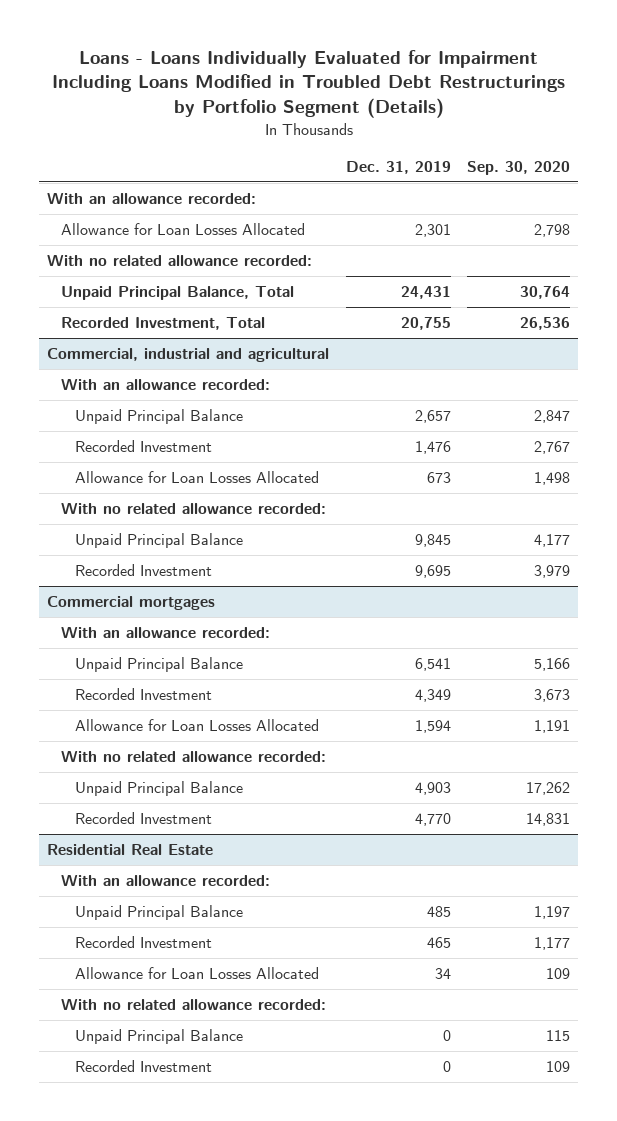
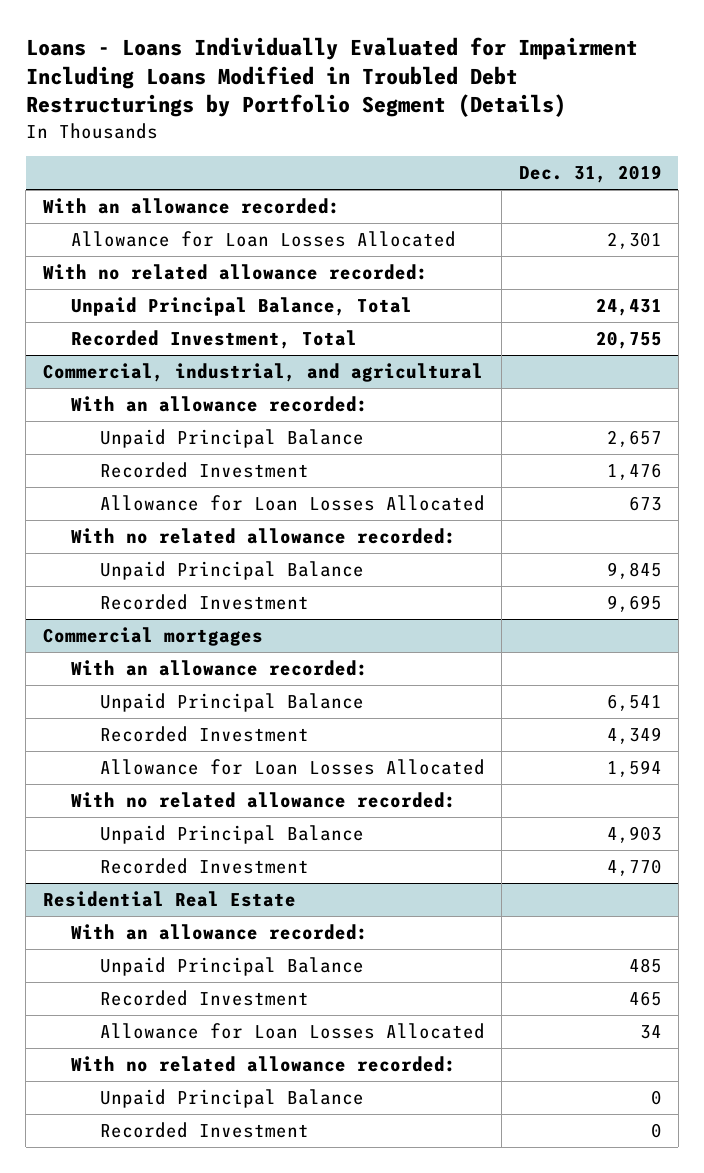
- | Dec. 31, 2019 | Sep. 30, 2020
+ | Dec. 31, 2019
- Commercial, industrial and agricultural
+ Commercial, industrial, and agricultural

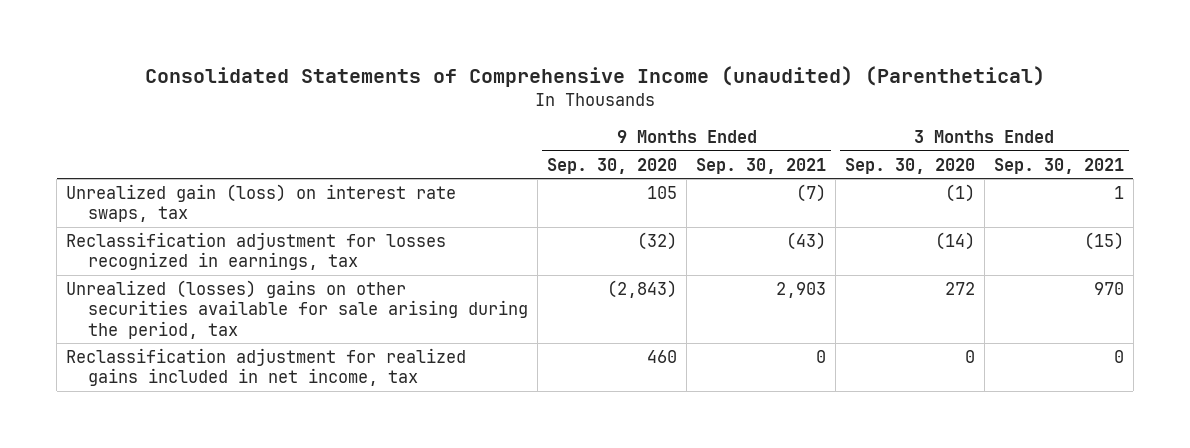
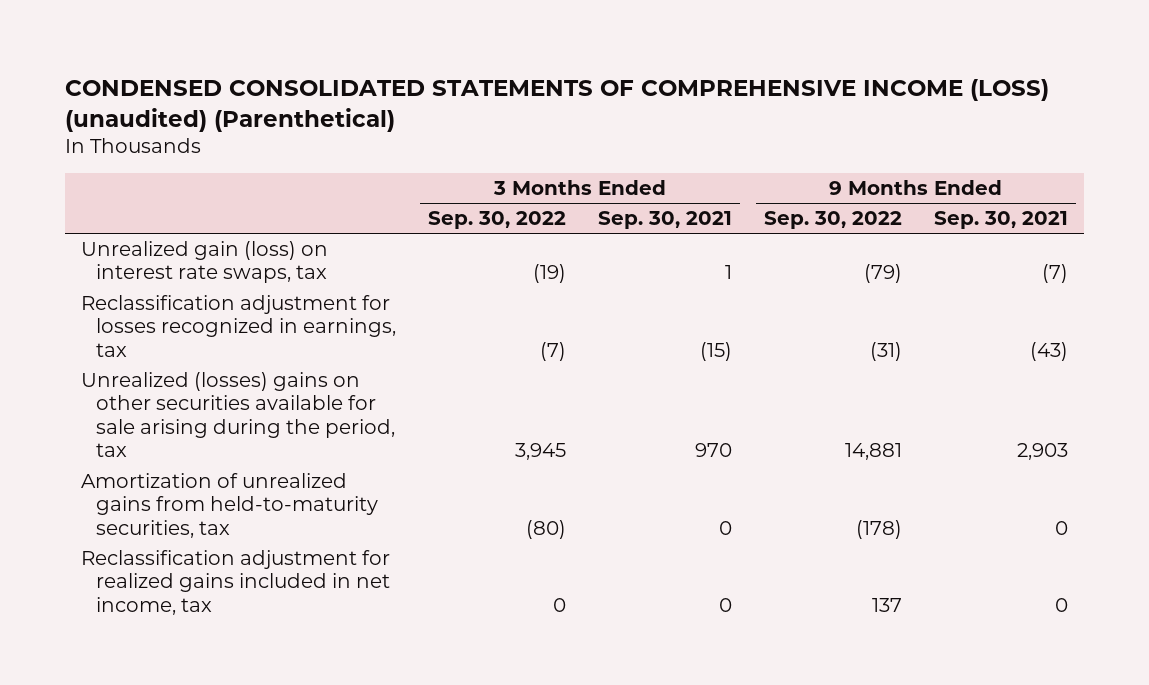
- Consolidated Statements of Comprehensive Income (unaudited) (Parenthetical)
+ CONDENSED CONSOLIDATED STATEMENTS OF COMPREHENSIVE INCOME (LOSS) (unaudited) (Parenthetical)
- | 9 Months Ended Sep. 30, 2020 | 9 Months Ended Sep. 30, 2021 | 3 Months Ended Sep. 30, 2020 | 3 Months Ended Sep. 30, 2021
+ | 3 Months Ended Sep. 30, 2022 | 3 Months Ended Sep. 30, 2021 | 9 Months Ended Sep. 30, 2022 | 9 Months Ended Sep. 30, 2021
+ Amortization of unrealized gains from held-to-maturity securities, tax | (80) | 0 | (178) | 0

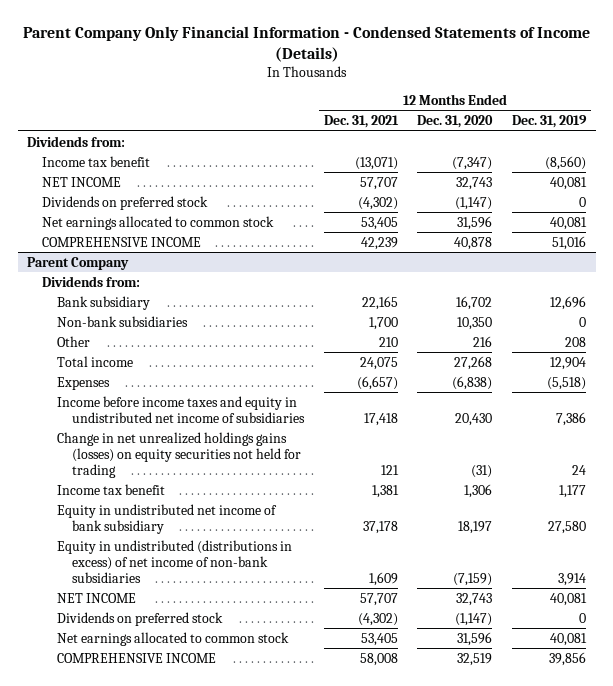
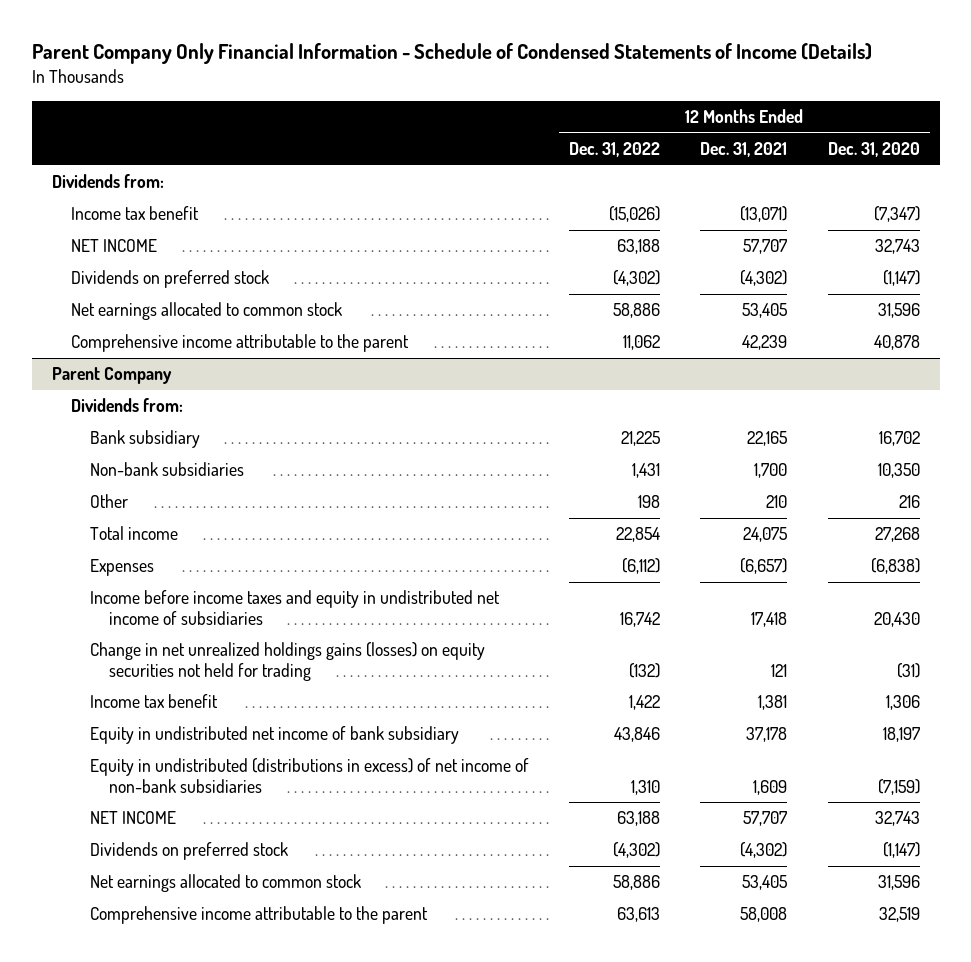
- Parent Company Only Financial Information - Condensed Statements of Income (Details)
+ Parent Company Only Financial Information - Schedule of Condensed Statements of Income (Details)
- | 12 Months Ended Dec. 31, 2021 | 12 Months Ended Dec. 31, 2020 | 12 Months Ended Dec. 31, 2019
+ | 12 Months Ended Dec. 31, 2022 | 12 Months Ended Dec. 31, 2021 | 12 Months Ended Dec. 31, 2020
- COMPREHENSIVE INCOME | 42,239 | 40,878 | 51,016
+ Comprehensive income attributable to the parent | 11,062 | 42,239 | 40,878
@ Parent Company
- COMPREHENSIVE INCOME | 58,008 | 32,519 | 39,856
+ Comprehensive income attributable to the parent | 63,613 | 58,008 | 32,519

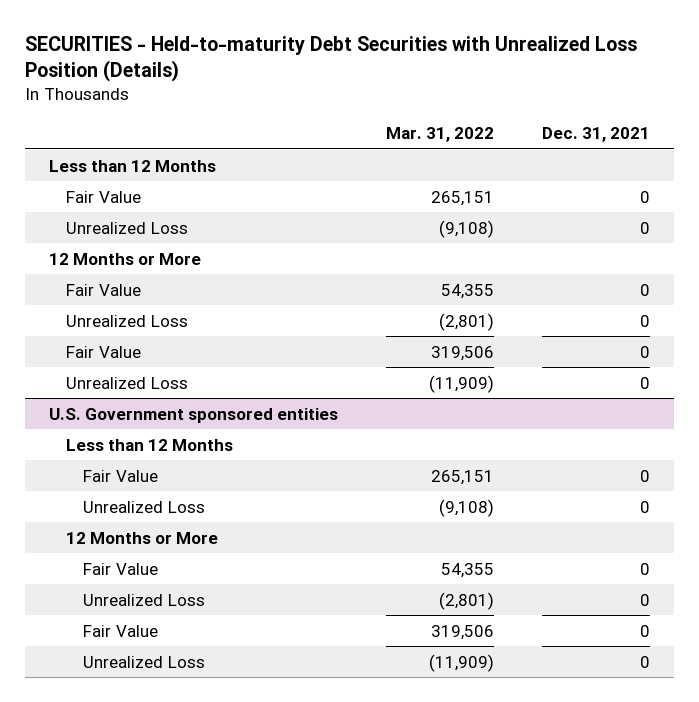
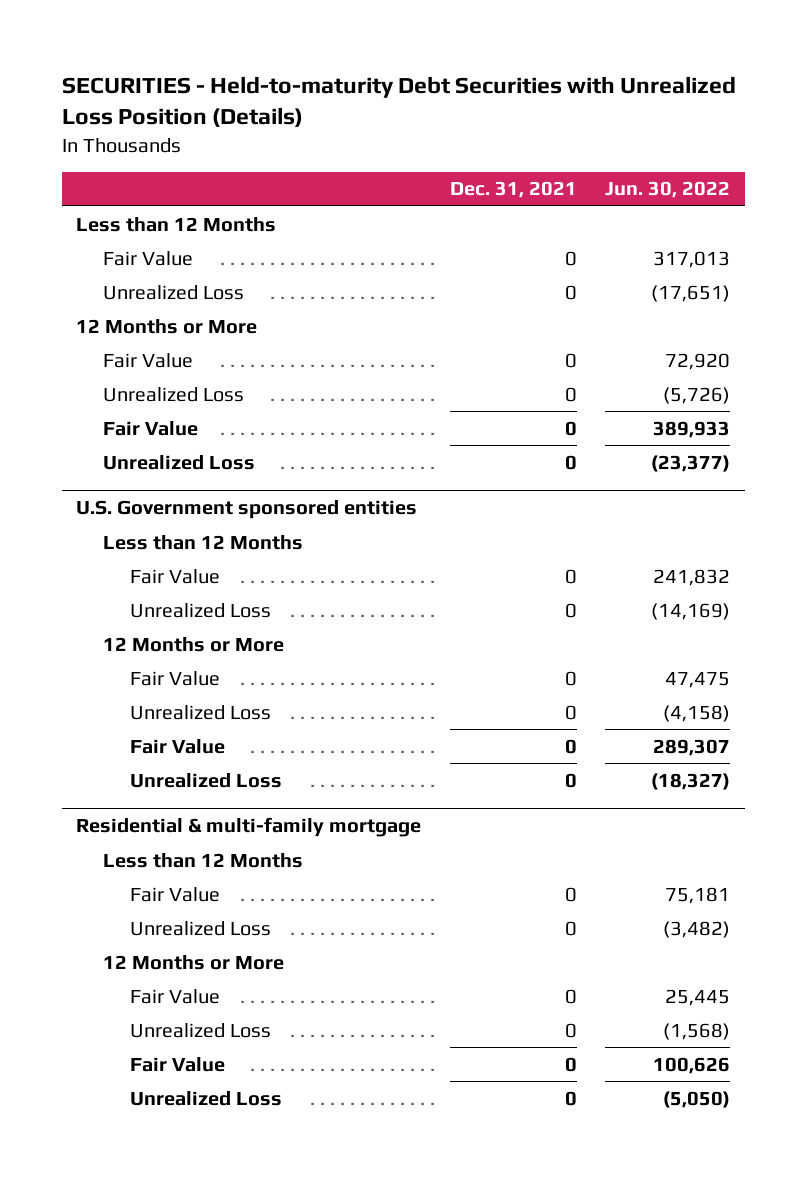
- | Mar. 31, 2022 | Dec. 31, 2021
+ | Dec. 31, 2021 | Jun. 30, 2022
+ Residential & multi-family mortgage
+ Less than 12 Months
+ Fair Value | 0 | 75,181
+ Unrealized Loss | 0 | (3,482)
+ 12 Months or More
+ Fair Value | 0 | 25,445
+ Unrealized Loss | 0 | (1,568)
+ Fair Value | 0 | 100,626
+ Unrealized Loss | 0 | (5,050)

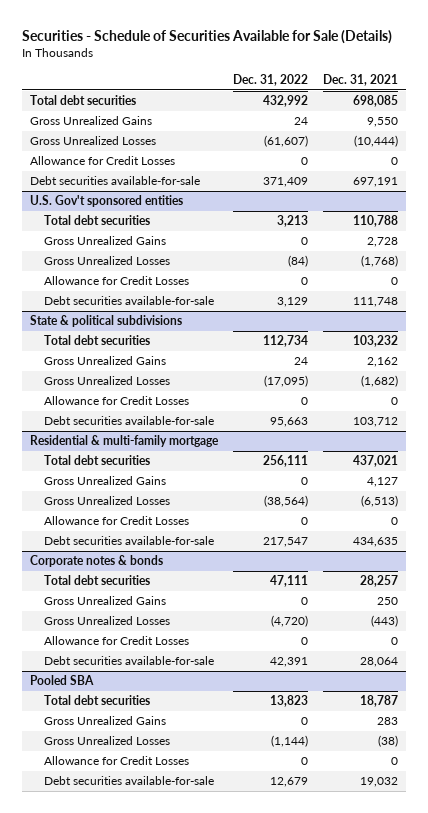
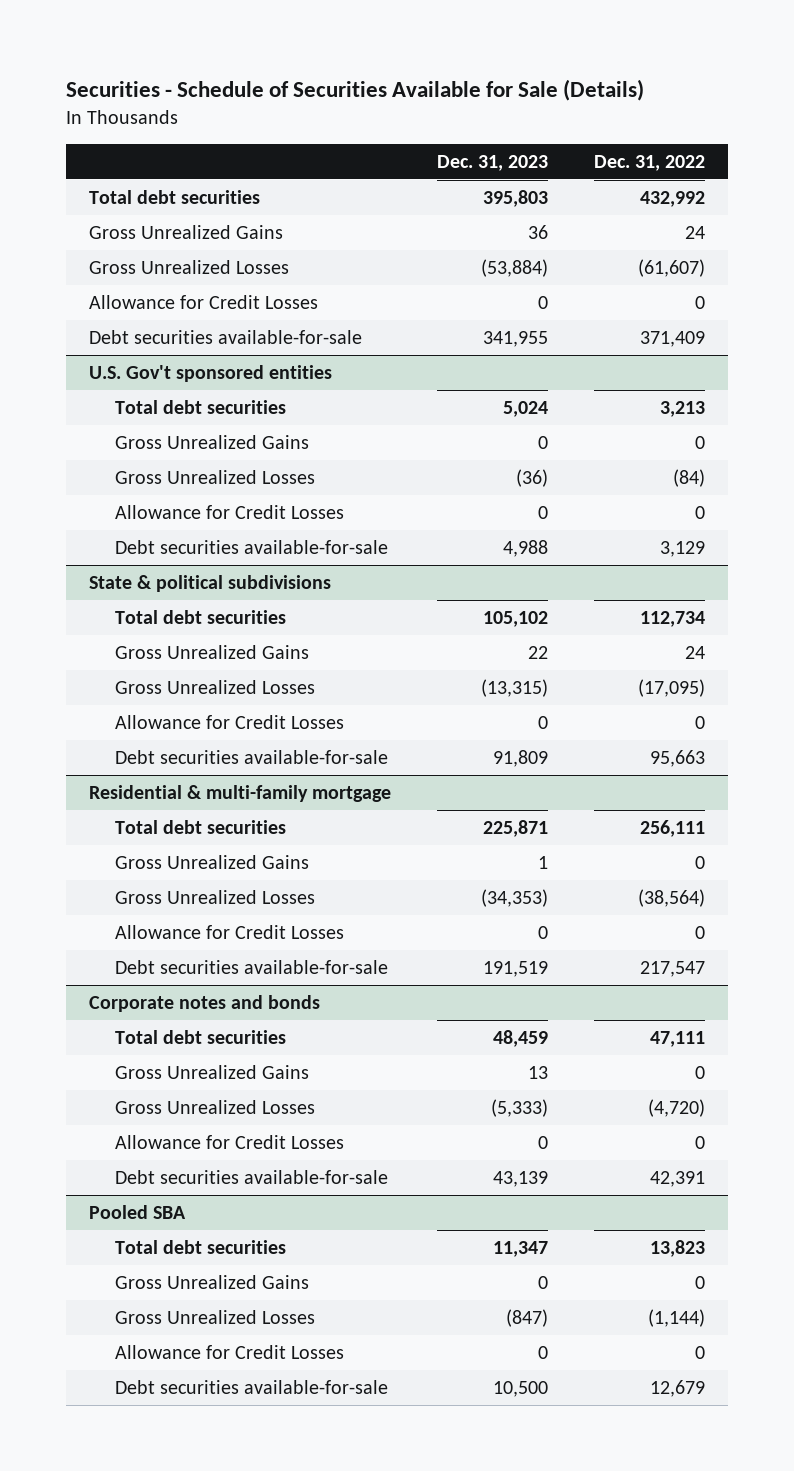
- | Dec. 31, 2022 | Dec. 31, 2021
+ | Dec. 31, 2023 | Dec. 31, 2022
- Corporate notes & bonds
+ Corporate notes and bonds

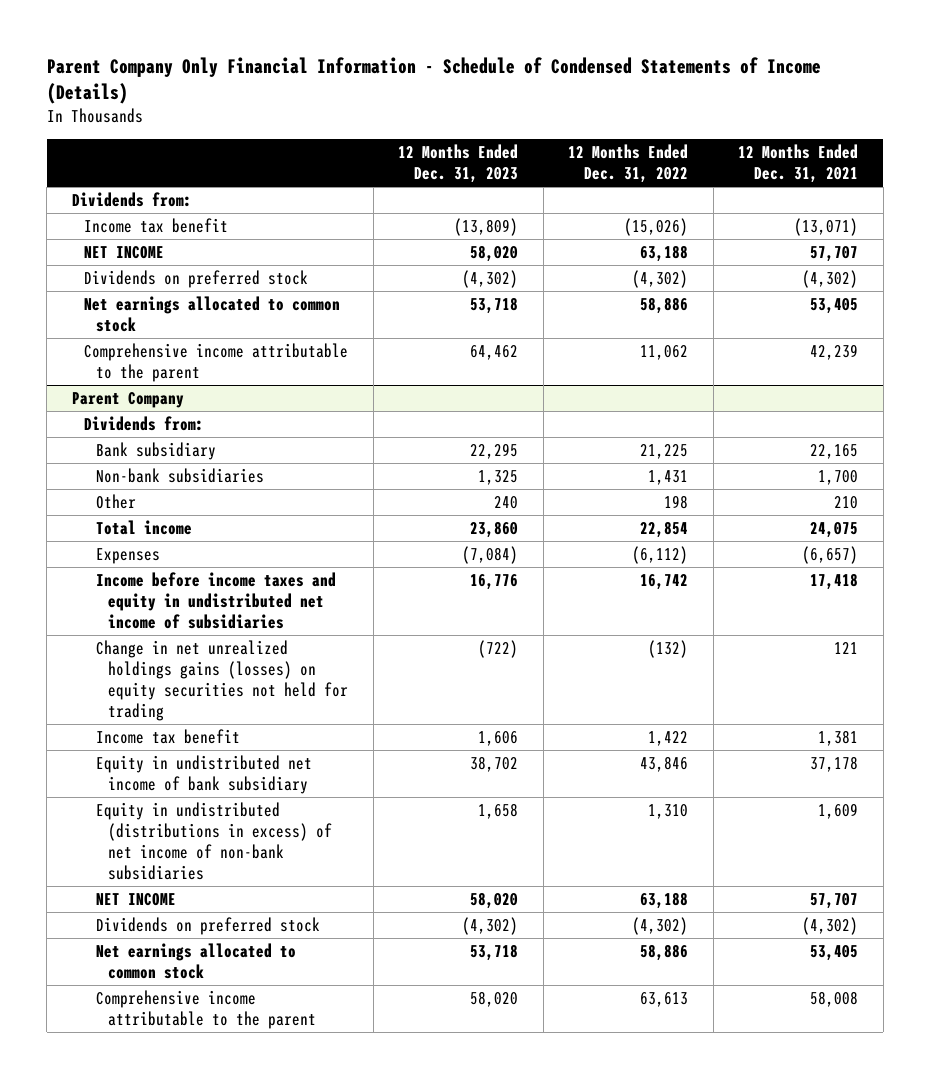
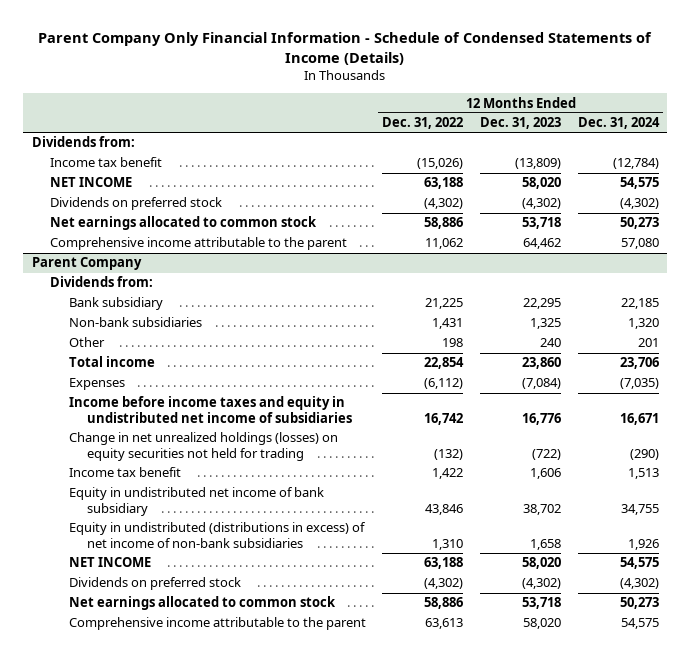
- | 12 Months Ended Dec. 31, 2023 | 12 Months Ended Dec. 31, 2022 | 12 Months Ended Dec. 31, 2021
+ | 12 Months Ended Dec. 31, 2022 | 12 Months Ended Dec. 31, 2023 | 12 Months Ended Dec. 31, 2024
@ Parent Company
- Change in net unrealized holdings gains (losses) on equity securities not held for trading | (722) | (132) | 121
+ Change in net unrealized holdings (losses) on equity securities not held for trading | (132) | (722) | (290)

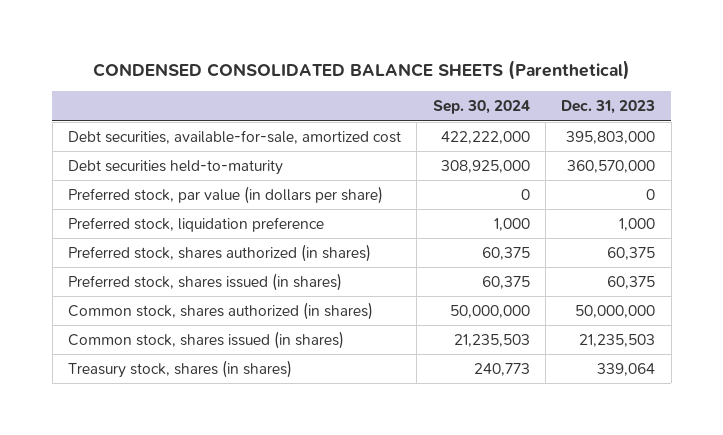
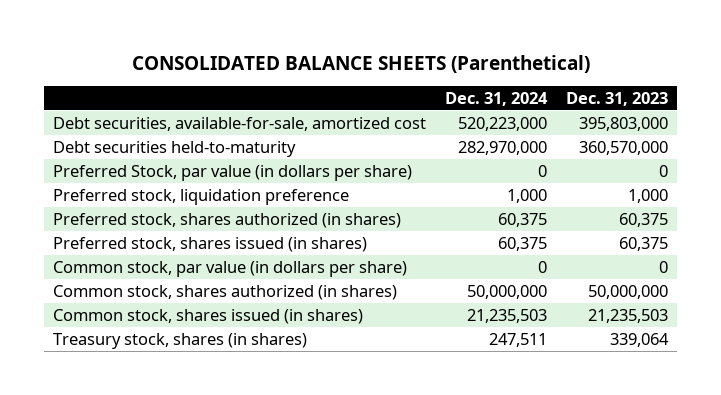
- CONDENSED CONSOLIDATED BALANCE SHEETS (Parenthetical)
+ CONSOLIDATED BALANCE SHEETS (Parenthetical)
- | Sep. 30, 2024 | Dec. 31, 2023
+ | Dec. 31, 2024 | Dec. 31, 2023
- Preferred stock, par value (in dollars per share) | 0 | 0
+ Preferred Stock, par value (in dollars per share) | 0 | 0
+ Common stock, par value (in dollars per share) | 0 | 0

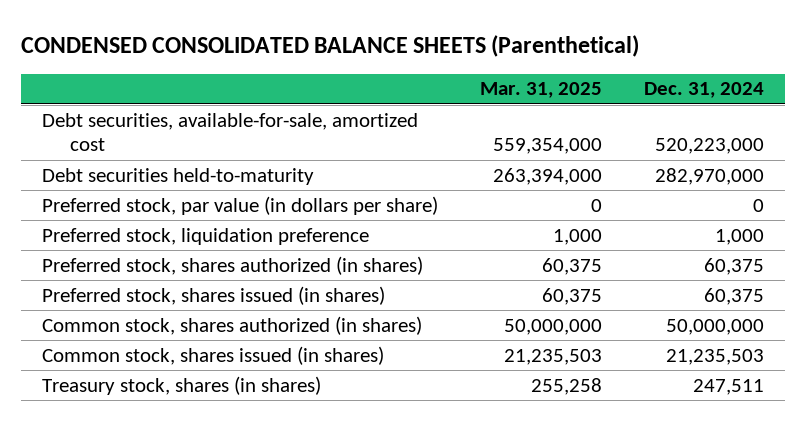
- CONSOLIDATED BALANCE SHEETS (Parenthetical)
+ CONDENSED CONSOLIDATED BALANCE SHEETS (Parenthetical)
- | Dec. 31, 2024 | Dec. 31, 2023
+ | Mar. 31, 2025 | Dec. 31, 2024
- Preferred Stock, par value (in dollars per share) | 0 | 0
+ Preferred stock, par value (in dollars per share) | 0 | 0
- Common stock, par value (in dollars per share) | 0 | 0

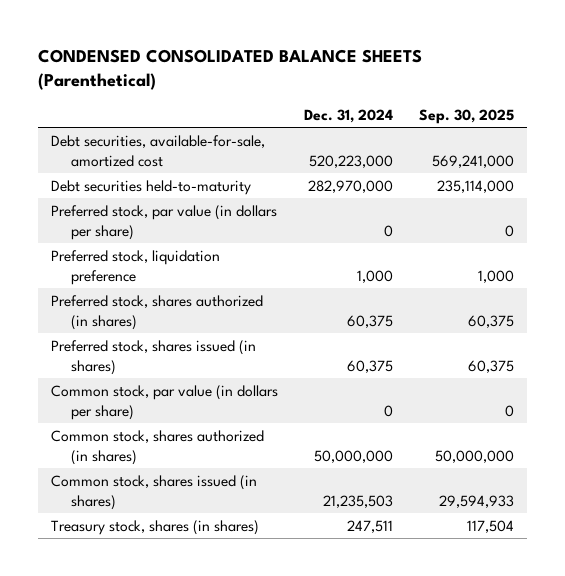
- | Mar. 31, 2025 | Dec. 31, 2024
+ | Dec. 31, 2024 | Sep. 30, 2025
+ Common stock, par value (in dollars per share) | 0 | 0

